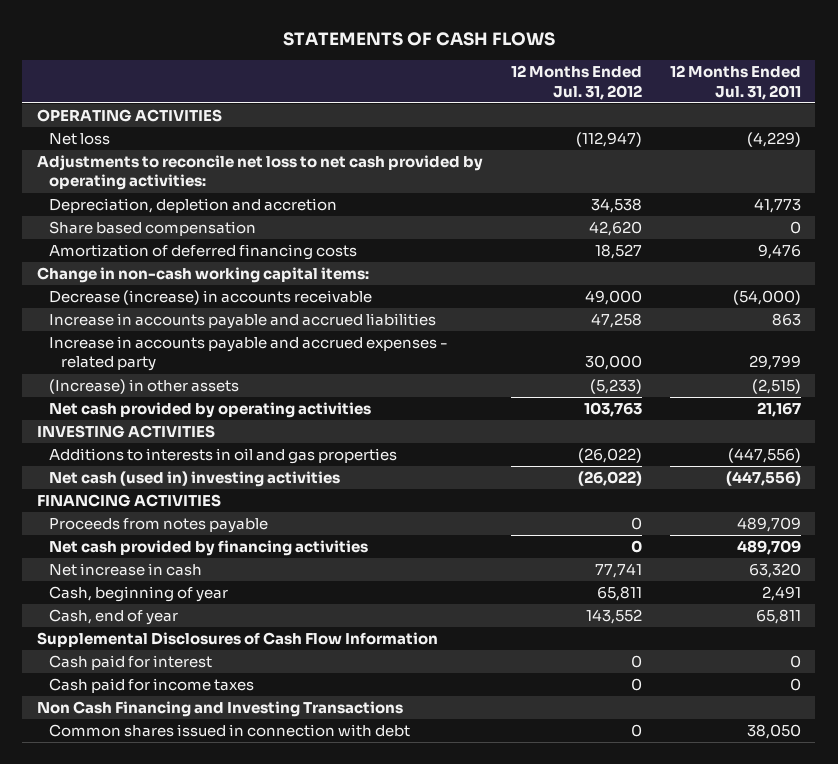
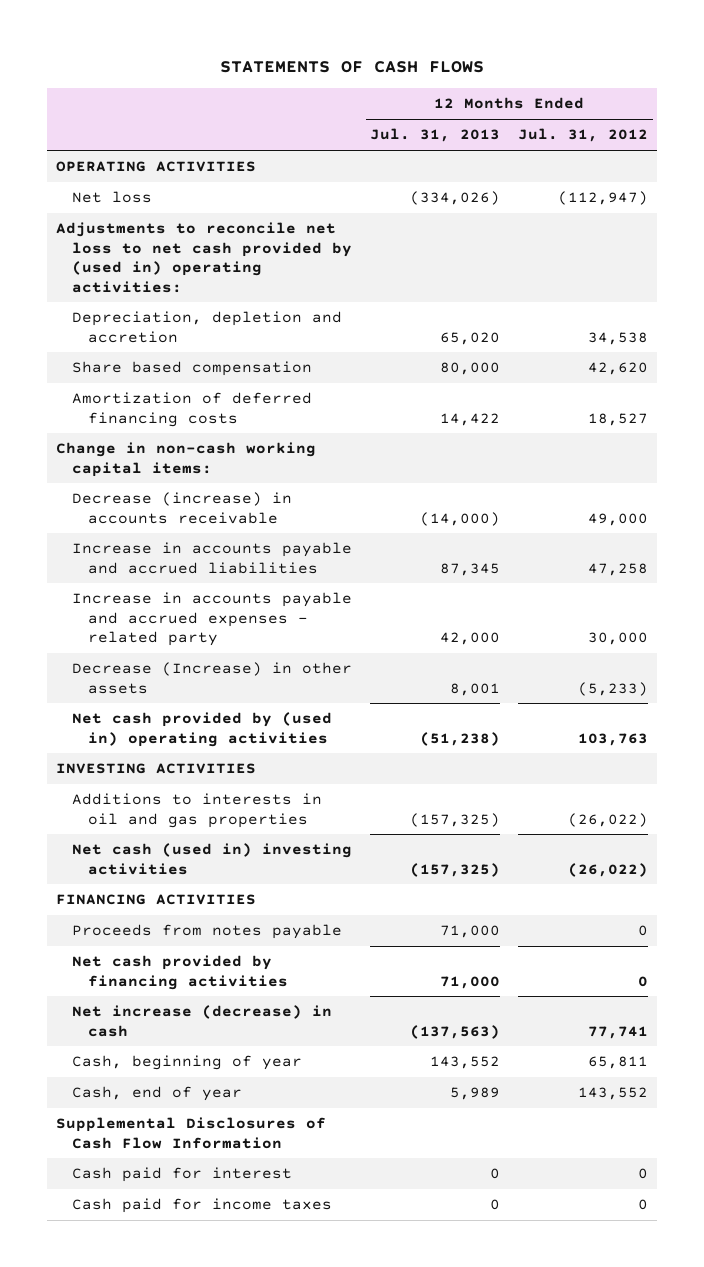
- | 12 Months Ended Jul. 31, 2012 | 12 Months Ended Jul. 31, 2011
+ | 12 Months Ended Jul. 31, 2013 | 12 Months Ended Jul. 31, 2012
- Adjustments to reconcile net loss to net cash provided by operating activities:
+ Adjustments to reconcile net loss to net cash provided by (used in) operating activities:
- (Increase) in other assets | (5,233) | (2,515)
- Net cash provided by operating activities | 103,763 | 21,167
+ Decrease (Increase) in other assets | 8,001 | (5,233)
+ Net cash provided by (used in) operating activities | (51,238) | 103,763
- Net increase in cash | 77,741 | 63,320
+ Net increase (decrease) in cash | (137,563) | 77,741
- Non Cash Financing and Investing Transactions
- Common shares issued in connection with debt | 0 | 38,050

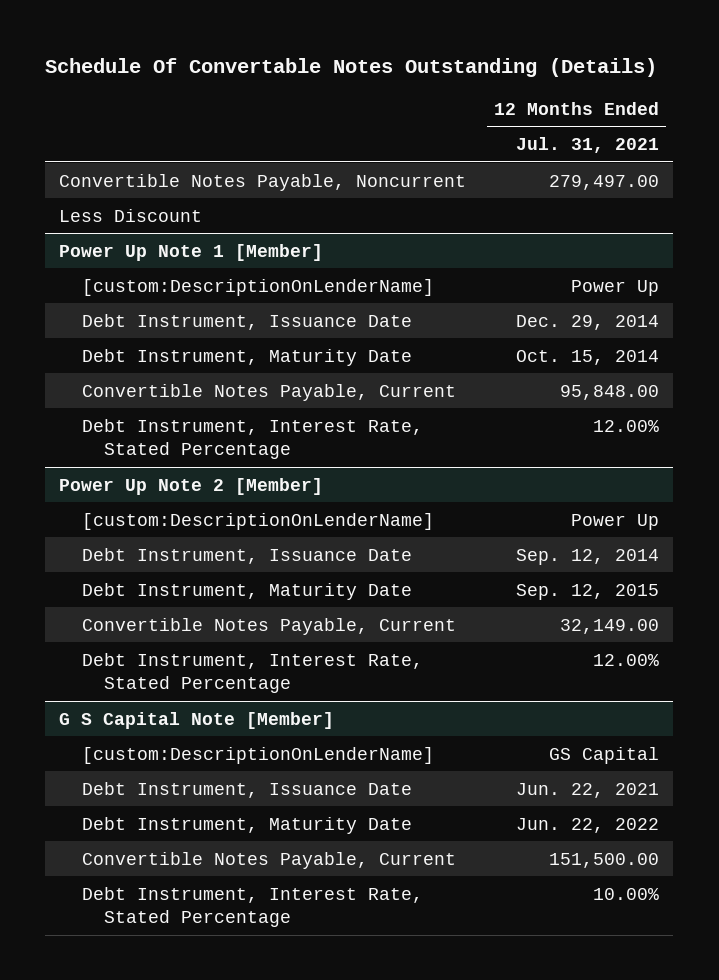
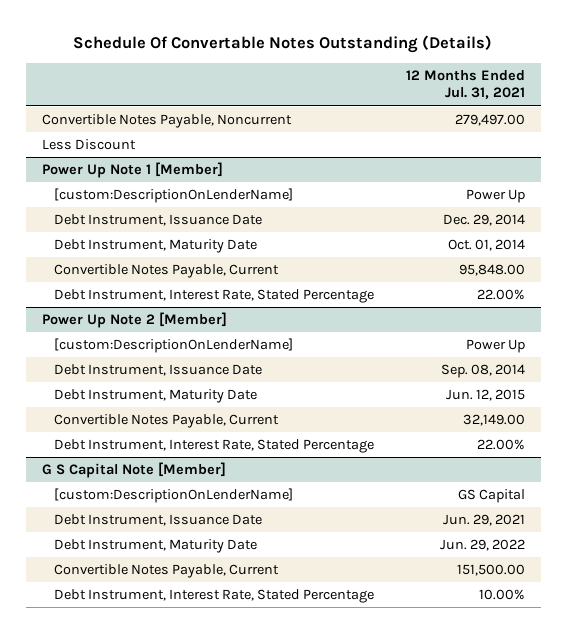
@ Power Up Note 1 [Member]
- Debt Instrument, Maturity Date | Oct. 15, 2014
+ Debt Instrument, Maturity Date | Oct. 01, 2014
- Debt Instrument, Interest Rate, Stated Percentage | 12.00%
+ Debt Instrument, Interest Rate, Stated Percentage | 22.00%
@ Power Up Note 2 [Member]
- Debt Instrument, Issuance Date | Sep. 12, 2014
- Debt Instrument, Maturity Date | Sep. 12, 2015
+ Debt Instrument, Issuance Date | Sep. 08, 2014
+ Debt Instrument, Maturity Date | Jun. 12, 2015
- Debt Instrument, Interest Rate, Stated Percentage | 12.00%
+ Debt Instrument, Interest Rate, Stated Percentage | 22.00%
@ G S Capital Note [Member]
- Debt Instrument, Issuance Date | Jun. 22, 2021
- Debt Instrument, Maturity Date | Jun. 22, 2022
+ Debt Instrument, Issuance Date | Jun. 29, 2021
+ Debt Instrument, Maturity Date | Jun. 29, 2022

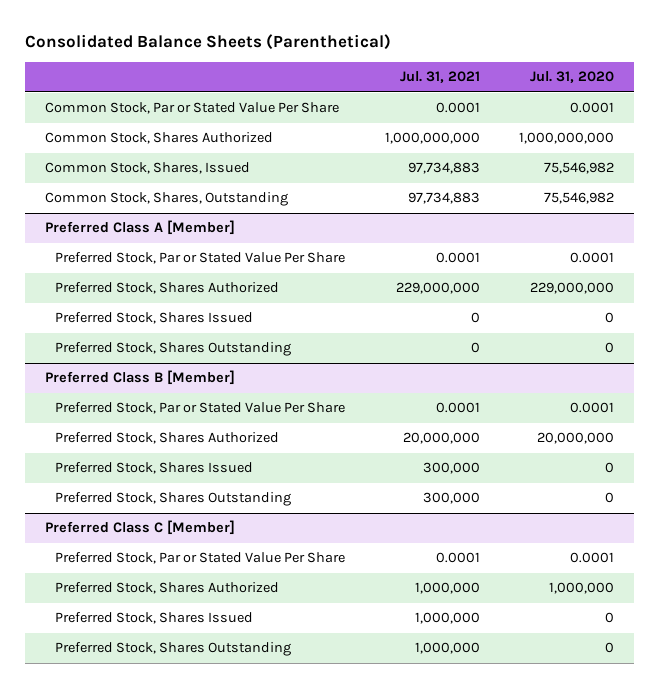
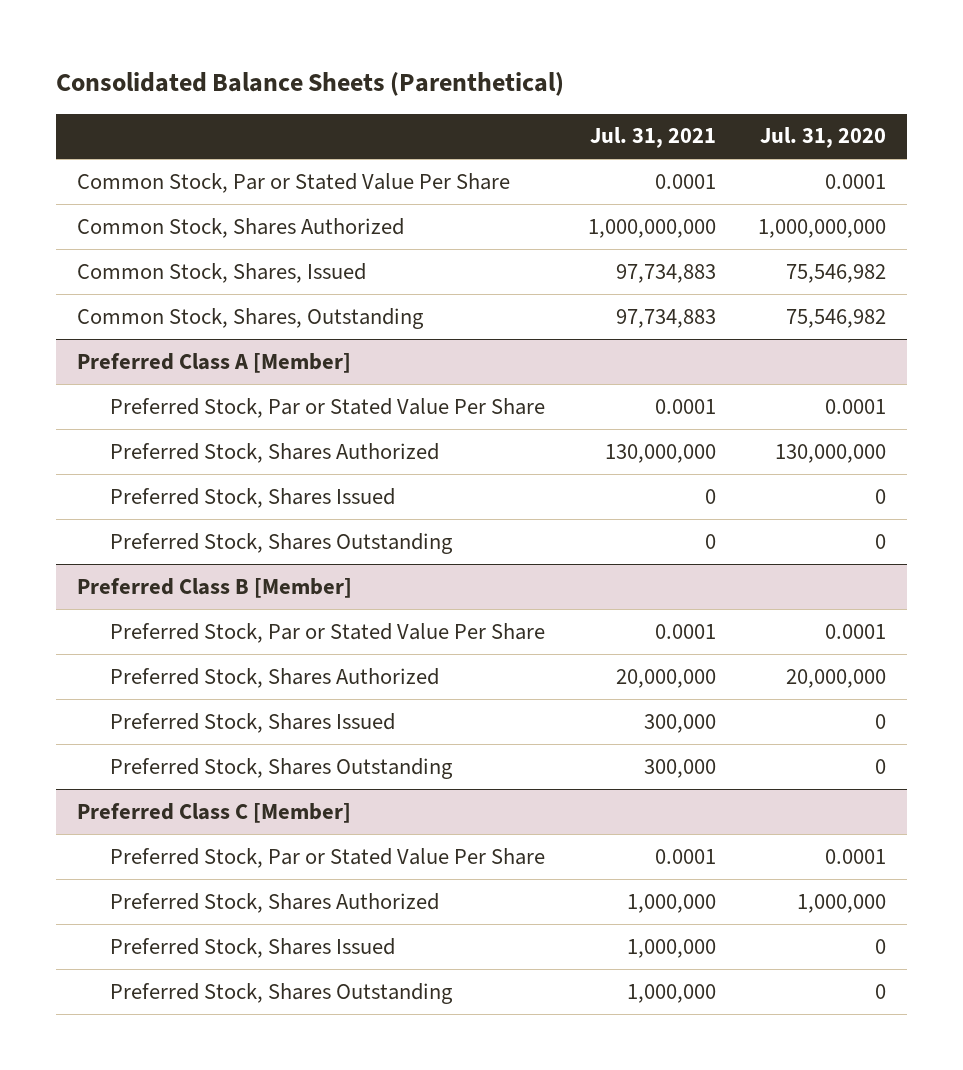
@ Preferred Class A [Member]
- Preferred Stock, Shares Authorized | 229,000,000 | 229,000,000
+ Preferred Stock, Shares Authorized | 130,000,000 | 130,000,000

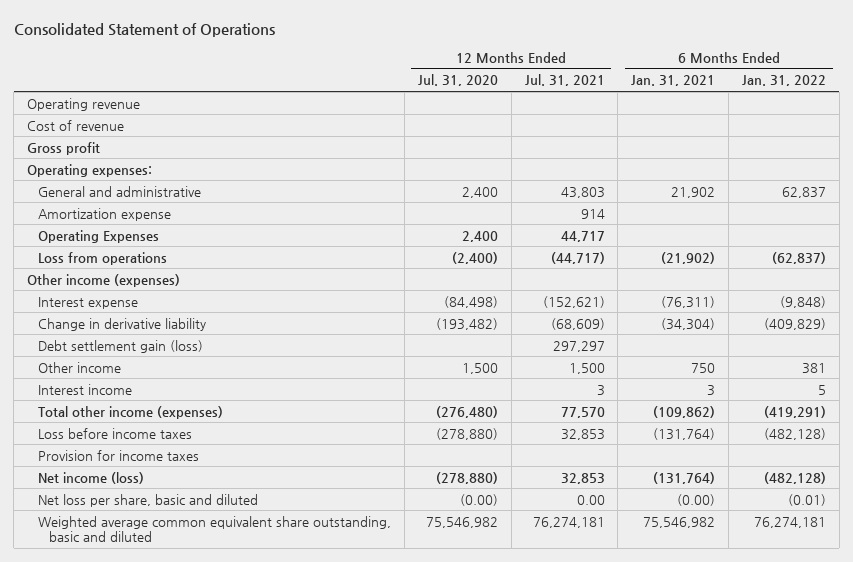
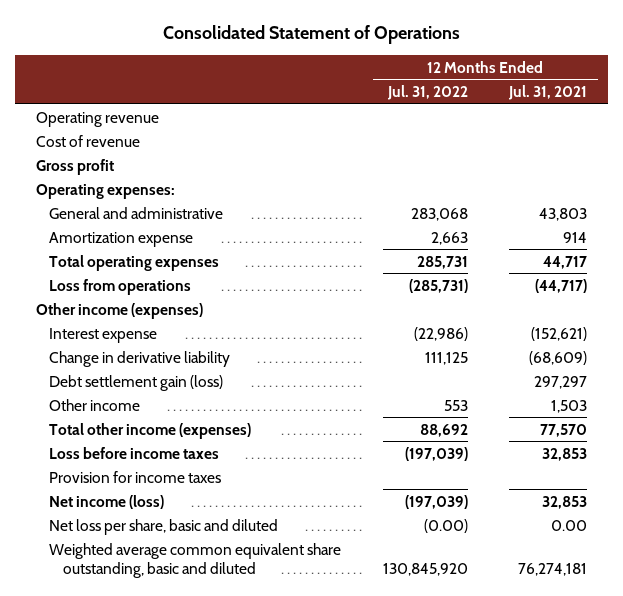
- | 12 Months Ended Jul. 31, 2020 | 12 Months Ended Jul. 31, 2021 | 6 Months Ended Jan. 31, 2021 | 6 Months Ended Jan. 31, 2022
+ | 12 Months Ended Jul. 31, 2022 | 12 Months Ended Jul. 31, 2021
- Operating Expenses | 2,400 | 44,717 | |
+ Total operating expenses | 285,731 | 44,717
- Other income | 1,500 | 1,500 | 750 | 381
- Interest income | | 3 | 3 | 5
+ Other income | 553 | 1,503

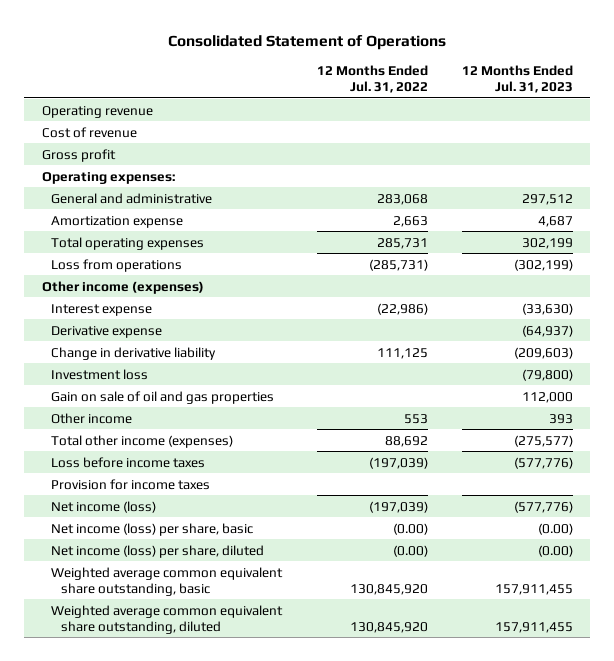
- | 12 Months Ended Jul. 31, 2022 | 12 Months Ended Jul. 31, 2021
+ | 12 Months Ended Jul. 31, 2022 | 12 Months Ended Jul. 31, 2023
+ Derivative expense | | (64,937)
- Debt settlement gain (loss) | | 297,297
+ Investment loss | | (79,800)
+ Gain on sale of oil and gas properties | | 112,000
- Net loss per share, basic and diluted | (0.00) | 0.00
- Weighted average common equivalent share outstanding, basic and diluted | 130,845,920 | 76,274,181
+ Net income (loss) per share, basic | (0.00) | (0.00)
+ Net income (loss) per share, diluted | (0.00) | (0.00)
+ Weighted average common equivalent share outstanding, basic | 130,845,920 | 157,911,455
+ Weighted average common equivalent share outstanding, diluted | 130,845,920 | 157,911,455

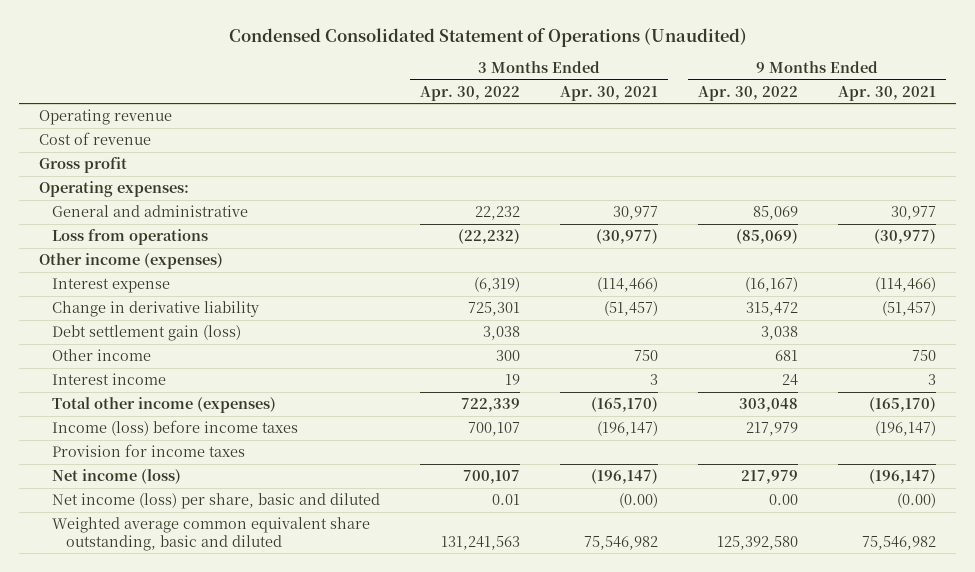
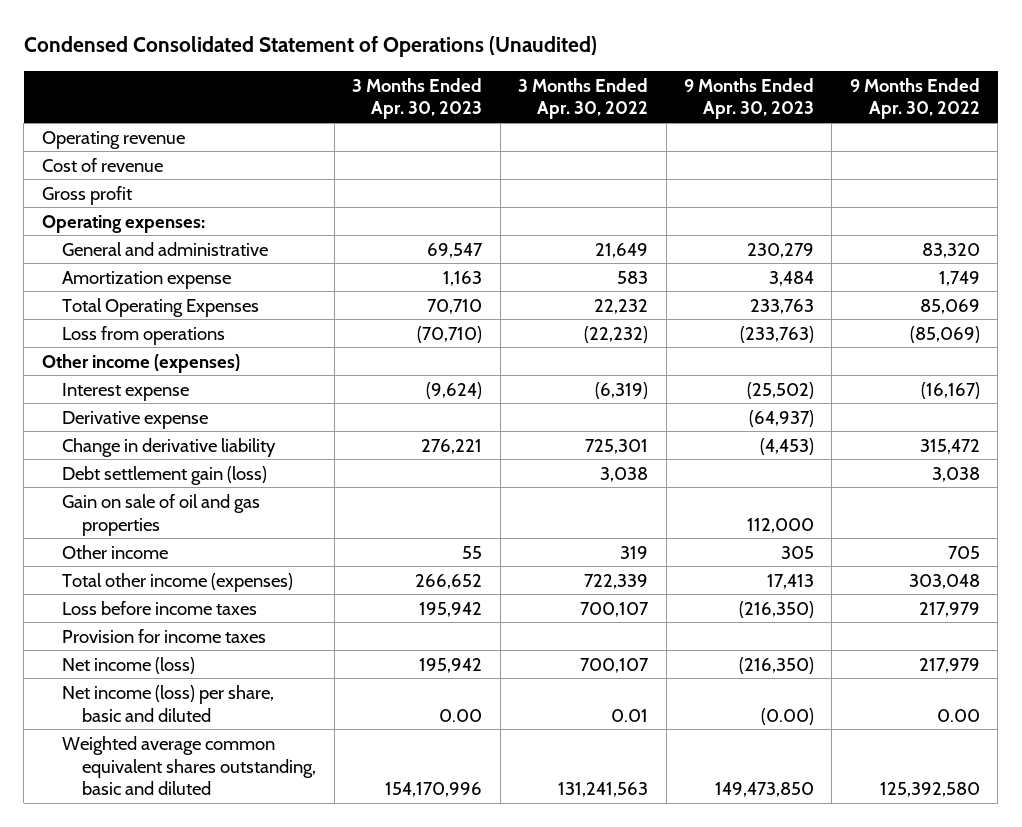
- | 3 Months Ended Apr. 30, 2022 | 3 Months Ended Apr. 30, 2021 | 9 Months Ended Apr. 30, 2022 | 9 Months Ended Apr. 30, 2021
+ | 3 Months Ended Apr. 30, 2023 | 3 Months Ended Apr. 30, 2022 | 9 Months Ended Apr. 30, 2023 | 9 Months Ended Apr. 30, 2022
- General and administrative | 22,232 | 30,977 | 85,069 | 30,977
+ General and administrative | 69,547 | 21,649 | 230,279 | 83,320
+ Amortization expense | 1,163 | 583 | 3,484 | 1,749
+ Total Operating Expenses | 70,710 | 22,232 | 233,763 | 85,069
+ Derivative expense | | | (64,937) |
- Other income | 300 | 750 | 681 | 750
- Interest income | 19 | 3 | 24 | 3
+ Gain on sale of oil and gas properties | | | 112,000 |
+ Other income | 55 | 319 | 305 | 705
- Income (loss) before income taxes | 700,107 | (196,147) | 217,979 | (196,147)
+ Loss before income taxes | 195,942 | 700,107 | (216,350) | 217,979
- Weighted average common equivalent share outstanding, basic and diluted | 131,241,563 | 75,546,982 | 125,392,580 | 75,546,982
+ Weighted average common equivalent shares outstanding, basic and diluted | 154,170,996 | 131,241,563 | 149,473,850 | 125,392,580

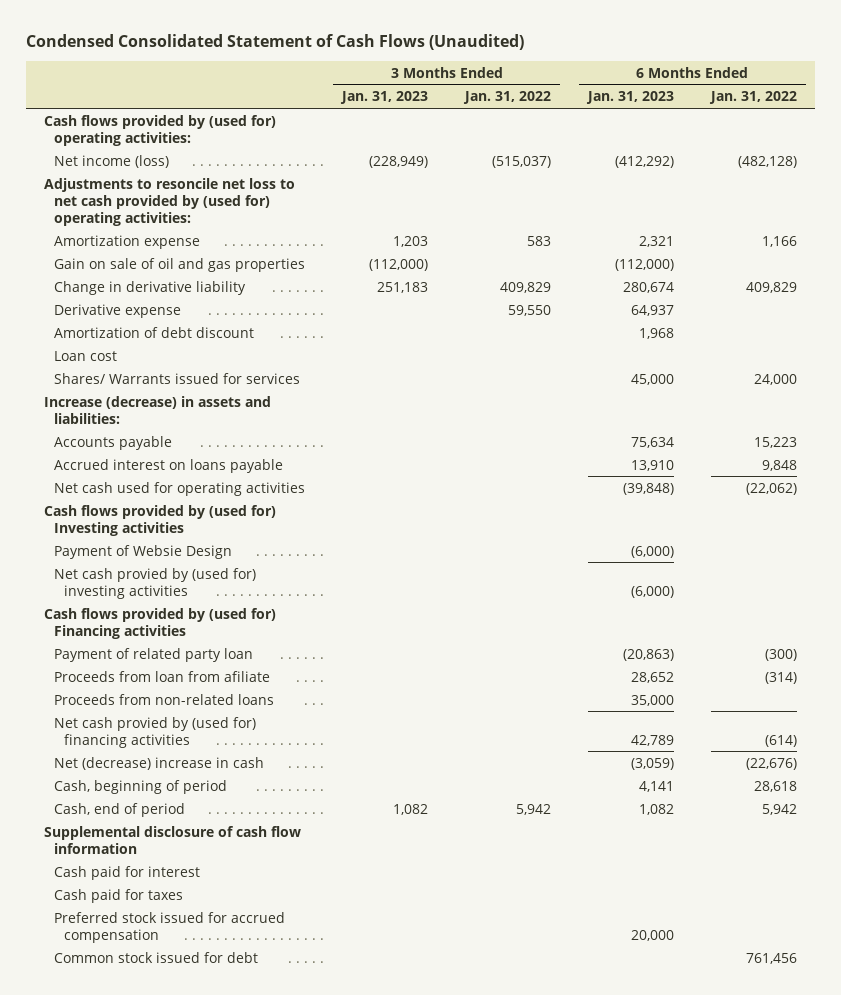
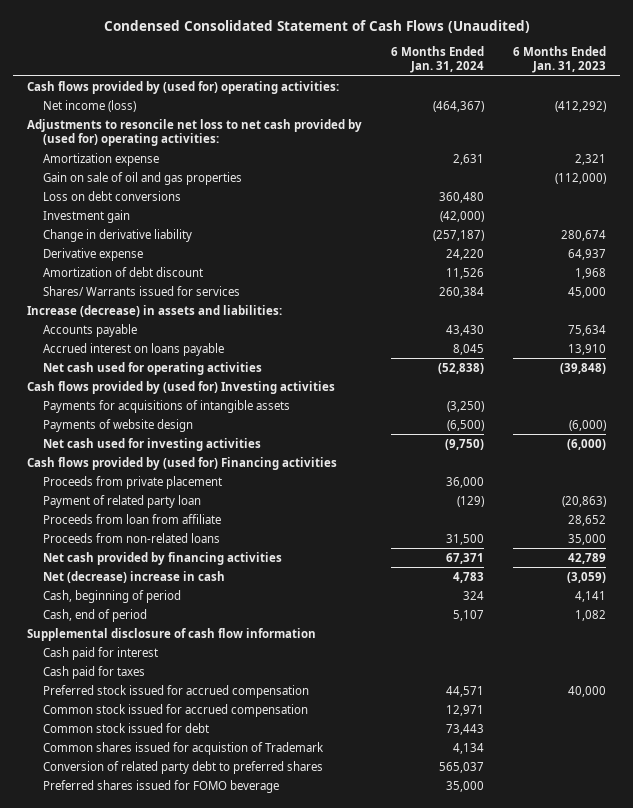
- | 3 Months Ended Jan. 31, 2023 | 3 Months Ended Jan. 31, 2022 | 6 Months Ended Jan. 31, 2023 | 6 Months Ended Jan. 31, 2022
+ | 6 Months Ended Jan. 31, 2024 | 6 Months Ended Jan. 31, 2023
+ Loss on debt conversions | 360,480 |
+ Investment gain | (42,000) |
- Loan cost
- Payment of Websie Design | | | (6,000) |
- Net cash provied by (used for) investing activities | | | (6,000) |
+ Payments for acquisitions of intangible assets | (3,250) |
+ Payments of website design | (6,500) | (6,000)
+ Net cash used for investing activities | (9,750) | (6,000)
+ Proceeds from private placement | 36,000 |
- Proceeds from loan from afiliate | | | 28,652 | (314)
+ Proceeds from loan from affiliate | | 28,652
- Net cash provied by (used for) financing activities | | | 42,789 | (614)
+ Net cash provided by financing activities | 67,371 | 42,789
- Preferred stock issued for accrued compensation | | | 20,000 |
+ Preferred stock issued for accrued compensation | 44,571 | 40,000
+ Common stock issued for accrued compensation | 12,971 |
+ Common shares issued for acquistion of Trademark | 4,134 |
+ Conversion of related party debt to preferred shares | 565,037 |
+ Preferred shares issued for FOMO beverage | 35,000 |

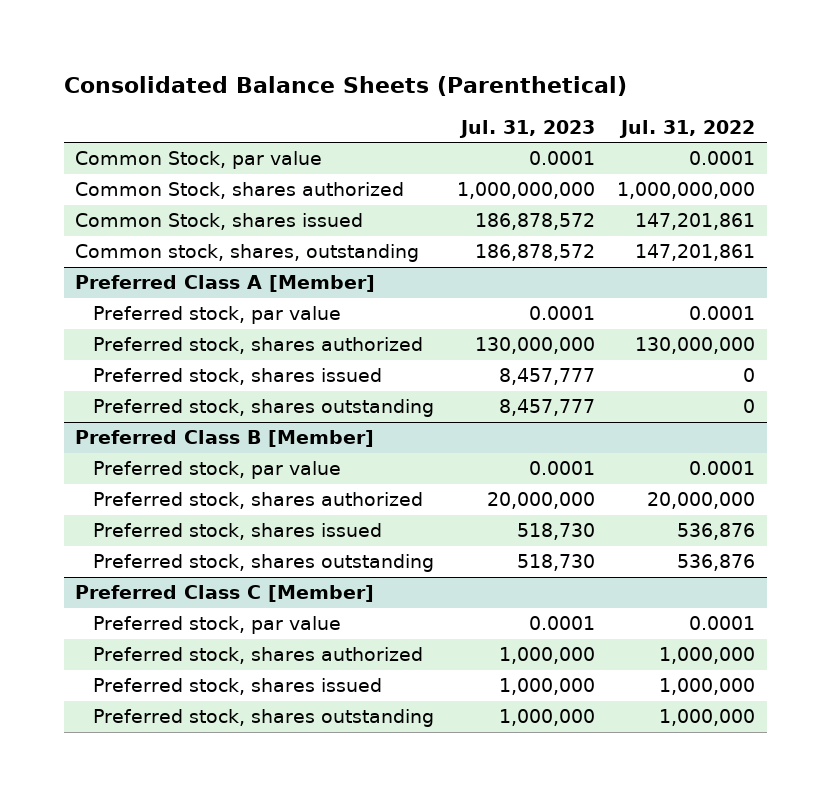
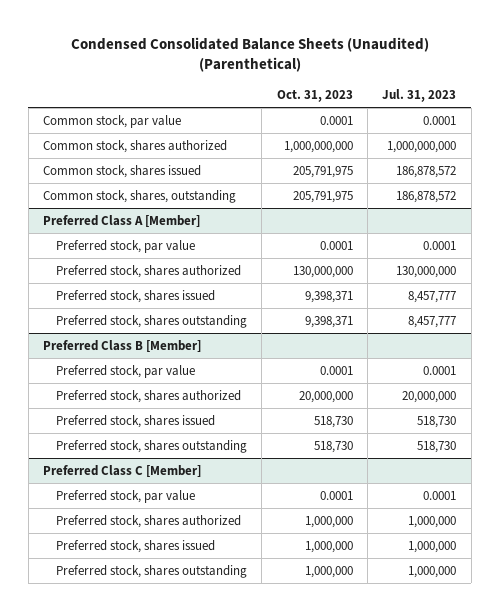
- Consolidated Balance Sheets (Parenthetical)
+ Condensed Consolidated Balance Sheets (Unaudited) (Parenthetical)
- | Jul. 31, 2023 | Jul. 31, 2022
+ | Oct. 31, 2023 | Jul. 31, 2023
- Common Stock, par value | 0.0001 | 0.0001
- Common Stock, shares authorized | 1,000,000,000 | 1,000,000,000
- Common Stock, shares issued | 186,878,572 | 147,201,861
+ Common stock, par value | 0.0001 | 0.0001
+ Common stock, shares authorized | 1,000,000,000 | 1,000,000,000
+ Common stock, shares issued | 205,791,975 | 186,878,572

